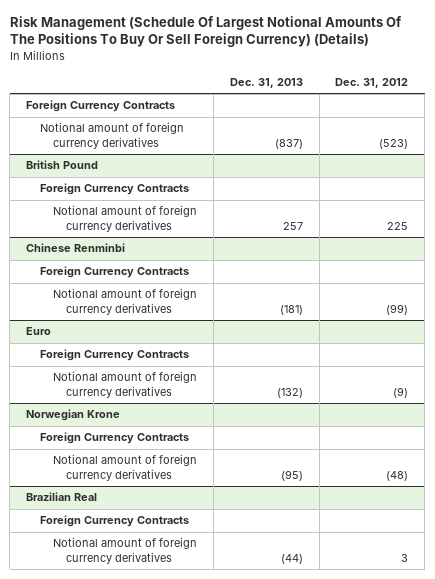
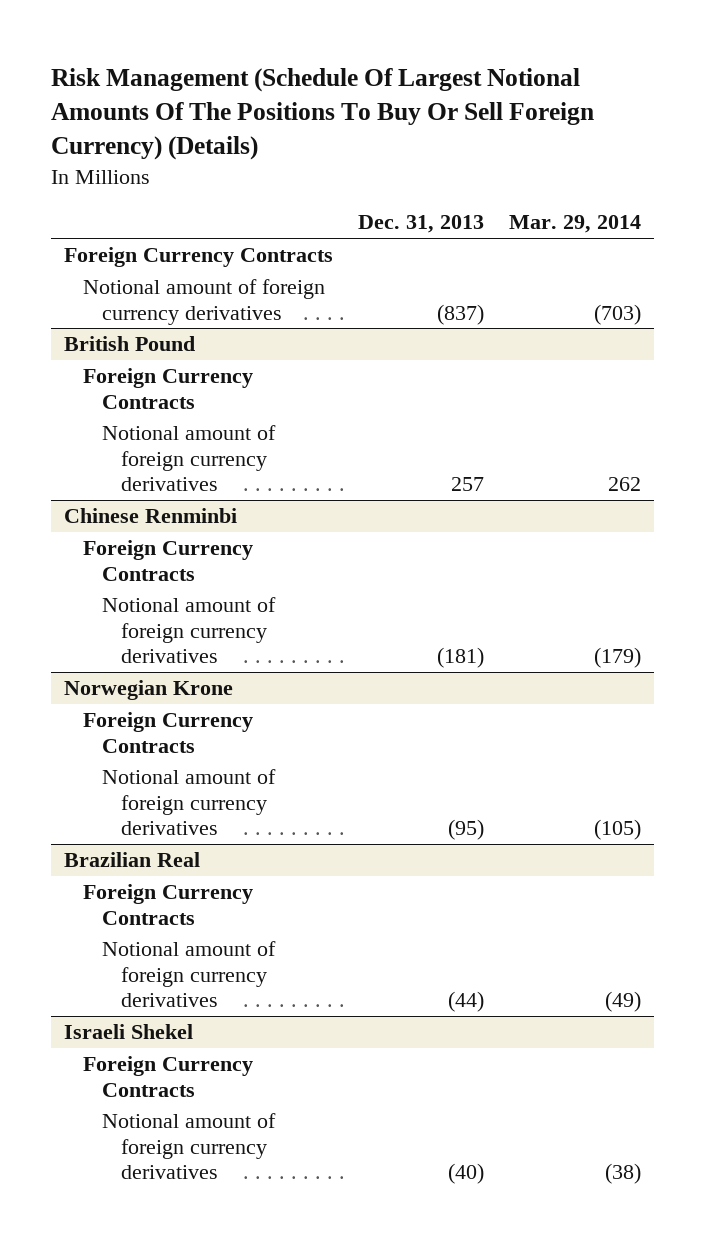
- | Dec. 31, 2013 | Dec. 31, 2012
+ | Dec. 31, 2013 | Mar. 29, 2014
- Euro
- Foreign Currency Contracts
- Notional amount of foreign currency derivatives | (132) | (9)
+ Israeli Shekel
+ Foreign Currency Contracts
+ Notional amount of foreign currency derivatives | (40) | (38)

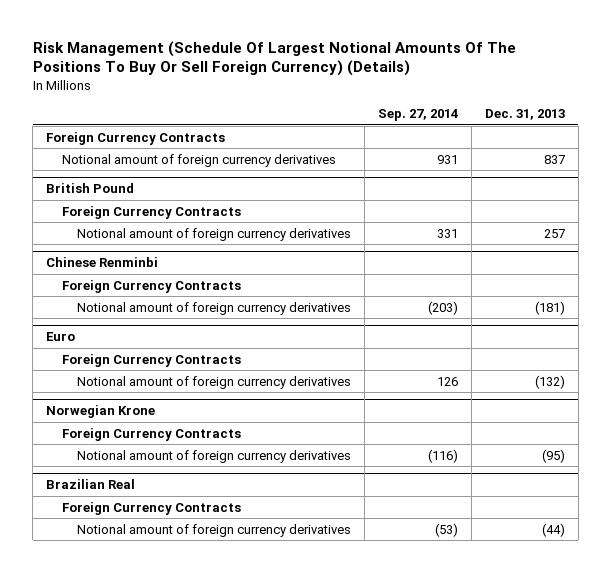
- | Dec. 31, 2013 | Mar. 29, 2014
+ | Sep. 27, 2014 | Dec. 31, 2013
- Notional amount of foreign currency derivatives | (837) | (703)
+ Notional amount of foreign currency derivatives | 931 | 837
+ Euro
+ Foreign Currency Contracts
+ Notional amount of foreign currency derivatives | 126 | (132)
- Israeli Shekel
- Foreign Currency Contracts
- Notional amount of foreign currency derivatives | (40) | (38)

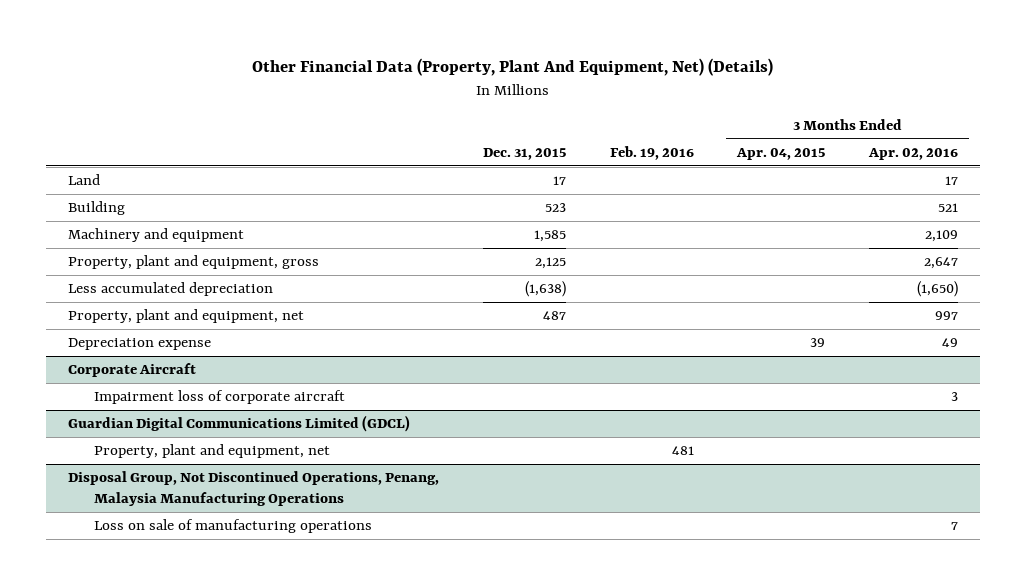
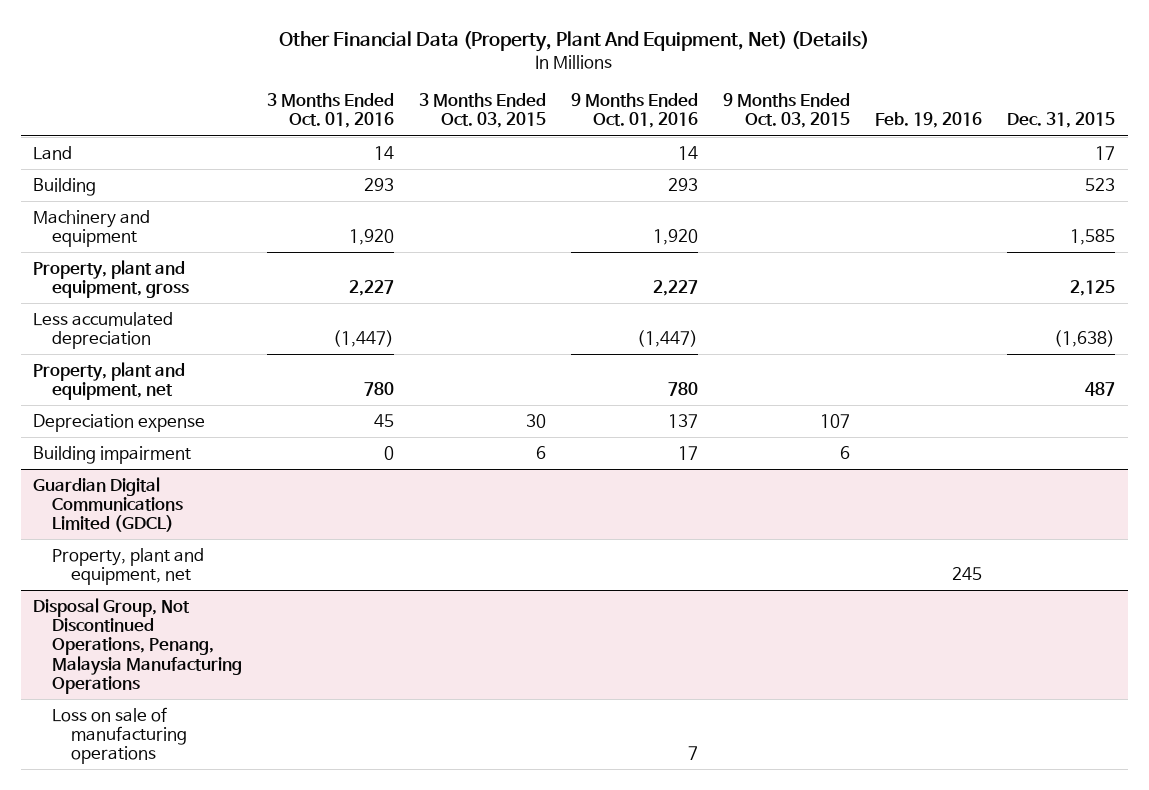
- | Dec. 31, 2015 | Feb. 19, 2016 | 3 Months Ended Apr. 04, 2015 | 3 Months Ended Apr. 02, 2016
+ | 3 Months Ended Oct. 01, 2016 | 3 Months Ended Oct. 03, 2015 | 9 Months Ended Oct. 01, 2016 | 9 Months Ended Oct. 03, 2015 | Feb. 19, 2016 | Dec. 31, 2015
- Corporate Aircraft
- Impairment loss of corporate aircraft | | | | 3
+ Building impairment | 0 | 6 | 17 | 6 | |
@ Guardian Digital Communications Limited (GDCL)
- Property, plant and equipment, net | | 481 | |
+ Property, plant and equipment, net | | | | | 245 |

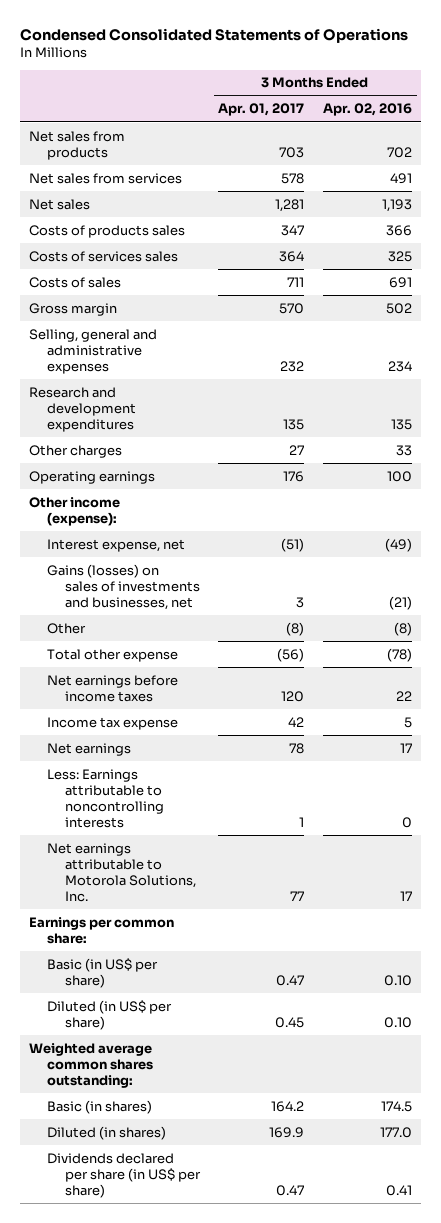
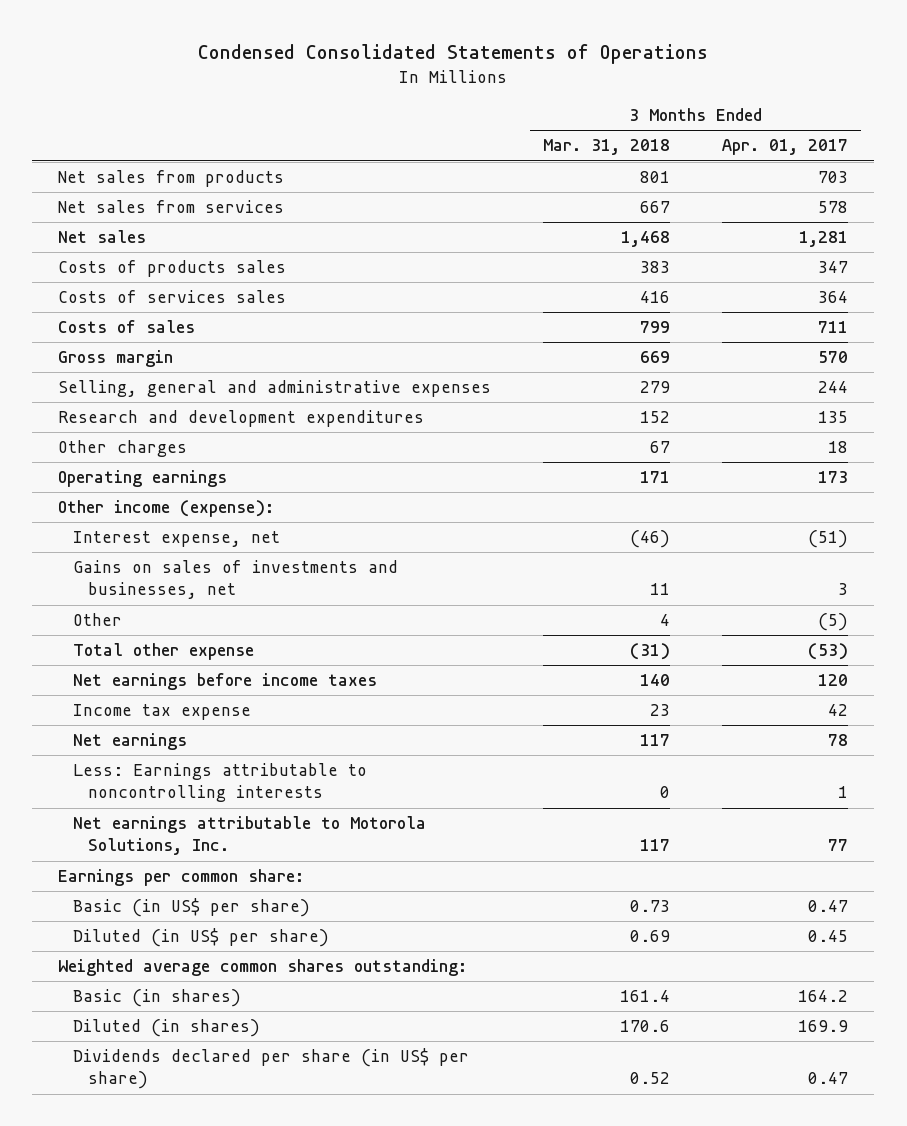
- | 3 Months Ended Apr. 01, 2017 | 3 Months Ended Apr. 02, 2016
+ | 3 Months Ended Mar. 31, 2018 | 3 Months Ended Apr. 01, 2017
- Selling, general and administrative expenses | 232 | 234
+ Selling, general and administrative expenses | 279 | 244
- Other charges | 27 | 33
- Operating earnings | 176 | 100
+ Other charges | 67 | 18
+ Operating earnings | 171 | 173
- Gains (losses) on sales of investments and businesses, net | 3 | (21)
- Other | (8) | (8)
- Total other expense | (56) | (78)
+ Gains on sales of investments and businesses, net | 11 | 3
+ Other | 4 | (5)
+ Total other expense | (31) | (53)

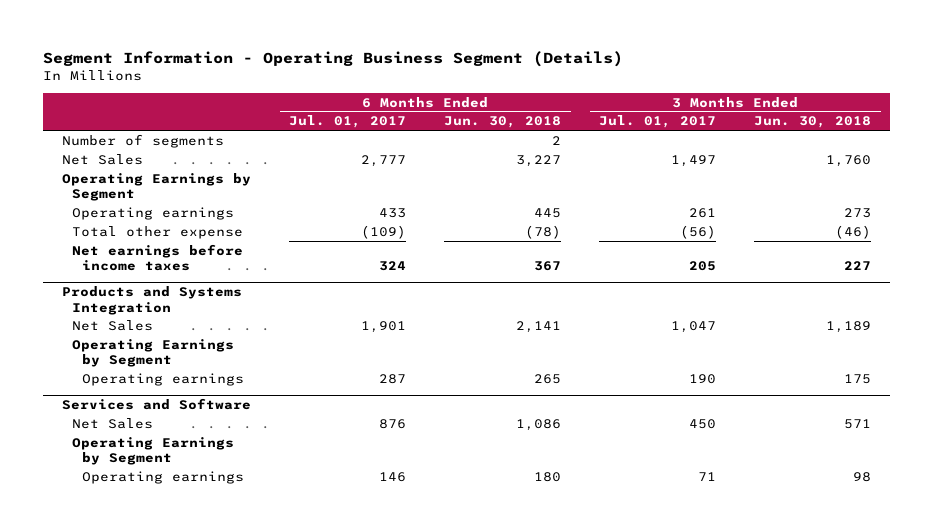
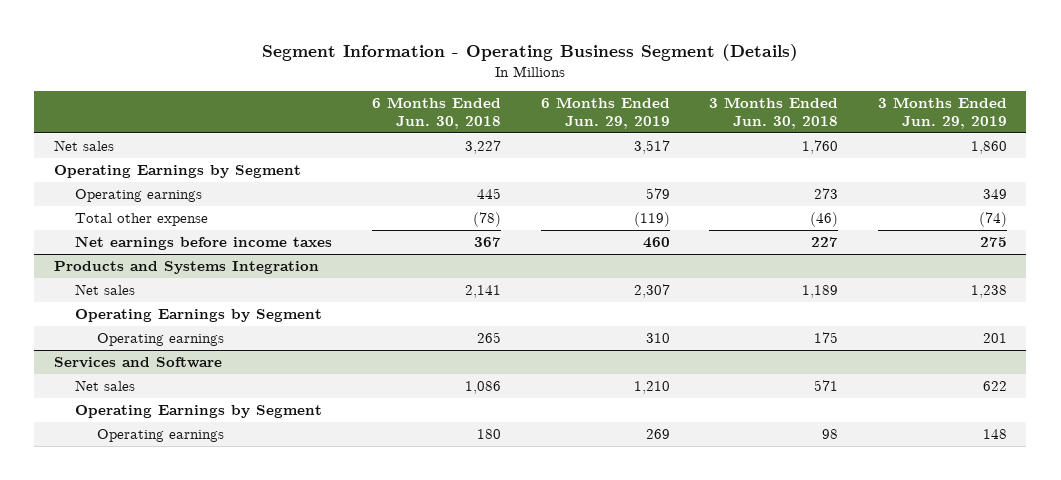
- | 6 Months Ended Jul. 01, 2017 | 6 Months Ended Jun. 30, 2018 | 3 Months Ended Jul. 01, 2017 | 3 Months Ended Jun. 30, 2018
+ | 6 Months Ended Jun. 30, 2018 | 6 Months Ended Jun. 29, 2019 | 3 Months Ended Jun. 30, 2018 | 3 Months Ended Jun. 29, 2019
- Number of segments | | 2 | |
- Net Sales | 2,777 | 3,227 | 1,497 | 1,760
+ Net sales | 3,227 | 3,517 | 1,760 | 1,860
@ Products and Systems Integration
- Net Sales | 1,901 | 2,141 | 1,047 | 1,189
+ Net sales | 2,141 | 2,307 | 1,189 | 1,238
@ Services and Software
- Net Sales | 876 | 1,086 | 450 | 571
+ Net sales | 1,086 | 1,210 | 571 | 622

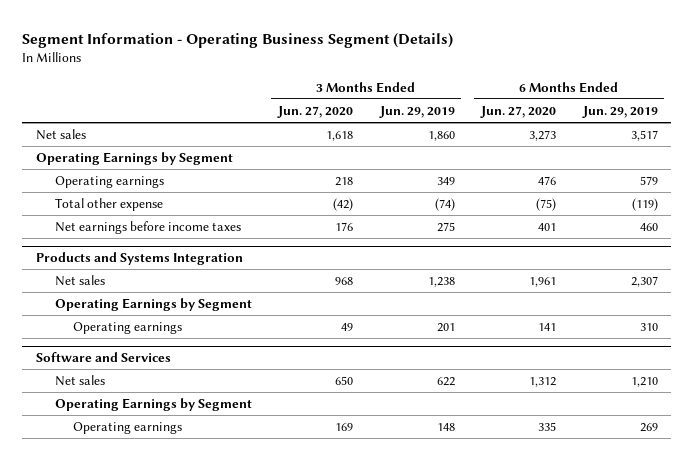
- | 6 Months Ended Jun. 30, 2018 | 6 Months Ended Jun. 29, 2019 | 3 Months Ended Jun. 30, 2018 | 3 Months Ended Jun. 29, 2019
+ | 3 Months Ended Jun. 27, 2020 | 3 Months Ended Jun. 29, 2019 | 6 Months Ended Jun. 27, 2020 | 6 Months Ended Jun. 29, 2019
- Services and Software
+ Software and Services

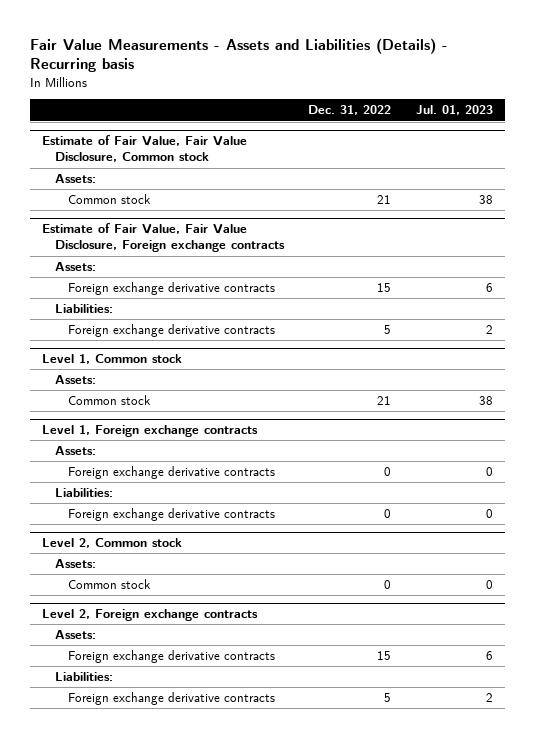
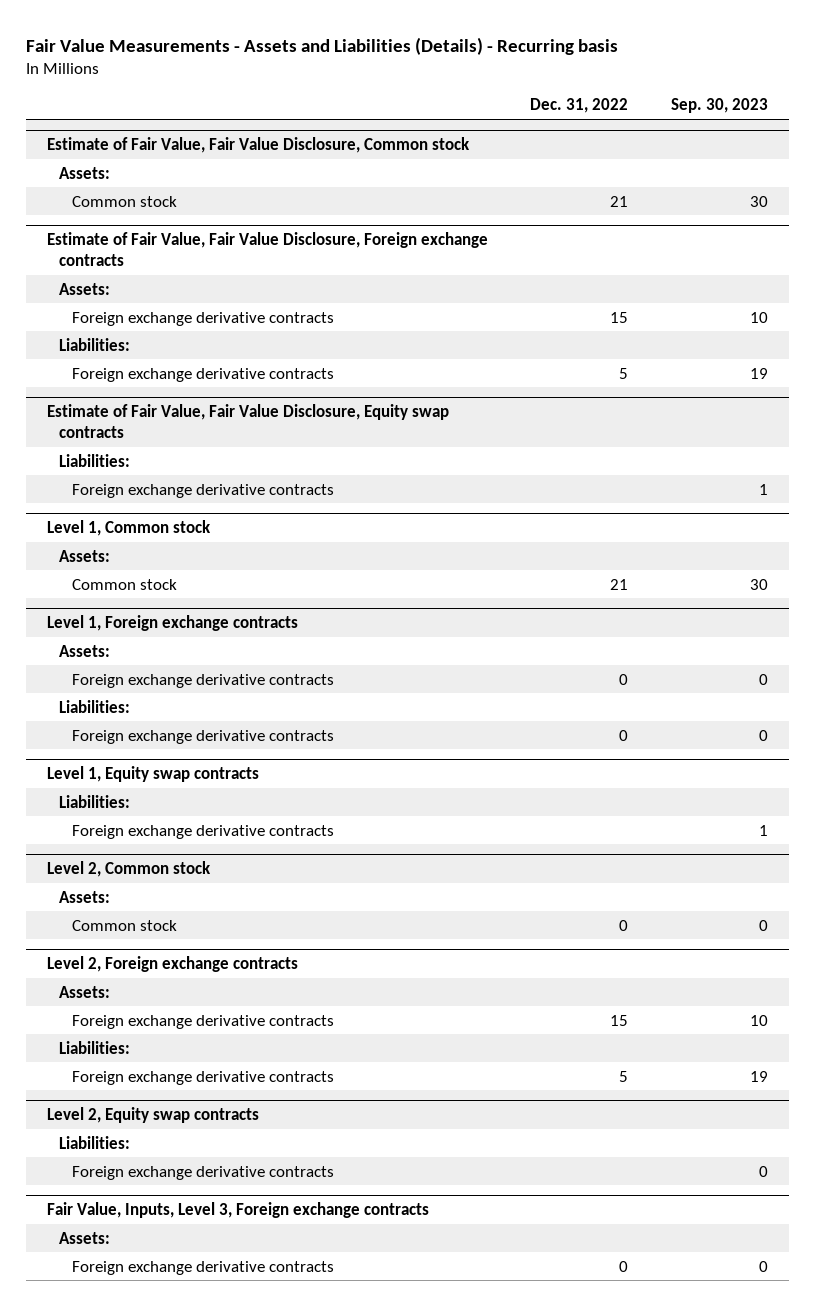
- | Dec. 31, 2022 | Jul. 01, 2023
+ | Dec. 31, 2022 | Sep. 30, 2023
+ Estimate of Fair Value, Fair Value Disclosure, Equity swap contracts
+ Liabilities:
+ Foreign exchange derivative contracts | | 1
+ Level 1, Equity swap contracts
+ Liabilities:
+ Foreign exchange derivative contracts | | 1
+ Level 2, Equity swap contracts
+ Liabilities:
+ Foreign exchange derivative contracts | | 0
+ Fair Value, Inputs, Level 3, Foreign exchange contracts
+ Assets:
+ Foreign exchange derivative contracts | 0 | 0

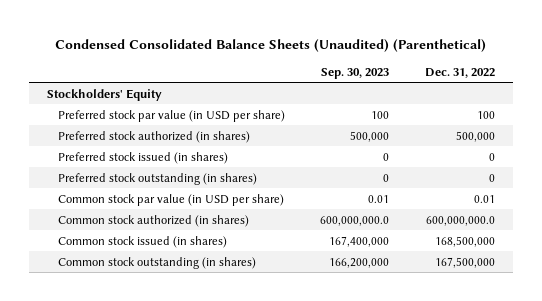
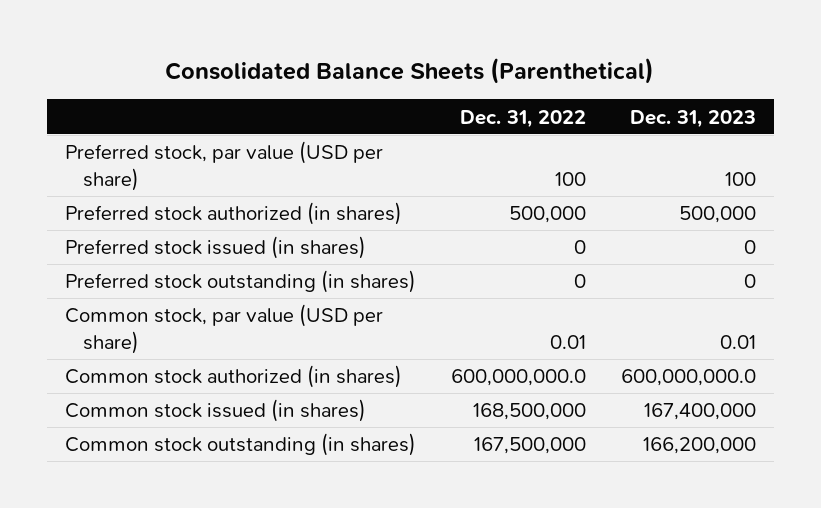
- Condensed Consolidated Balance Sheets (Unaudited) (Parenthetical)
+ Consolidated Balance Sheets (Parenthetical)
- | Sep. 30, 2023 | Dec. 31, 2022
+ | Dec. 31, 2022 | Dec. 31, 2023
- Stockholders' Equity
- Preferred stock par value (in USD per share) | 100 | 100
+ Preferred stock, par value (USD per share) | 100 | 100
- Common stock par value (in USD per share) | 0.01 | 0.01
+ Common stock, par value (USD per share) | 0.01 | 0.01

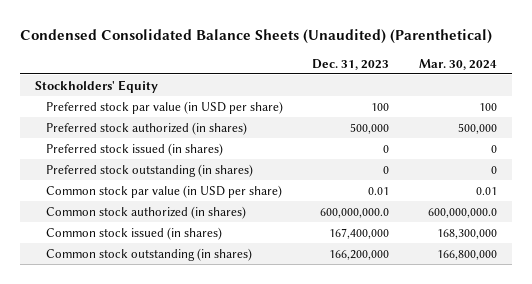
- Consolidated Balance Sheets (Parenthetical)
+ Condensed Consolidated Balance Sheets (Unaudited) (Parenthetical)
- | Dec. 31, 2022 | Dec. 31, 2023
+ | Dec. 31, 2023 | Mar. 30, 2024
- Preferred stock, par value (USD per share) | 100 | 100
+ Stockholders' Equity
+ Preferred stock par value (in USD per share) | 100 | 100
- Common stock, par value (USD per share) | 0.01 | 0.01
+ Common stock par value (in USD per share) | 0.01 | 0.01

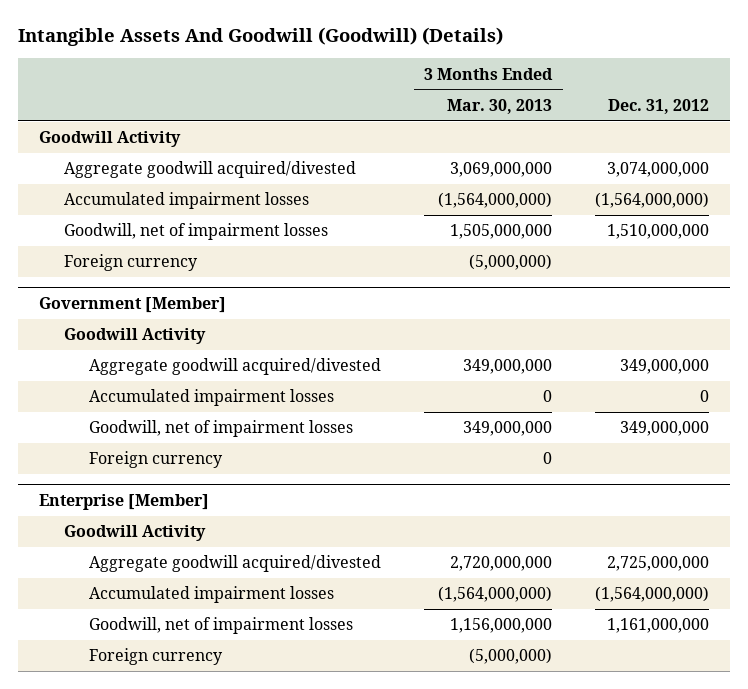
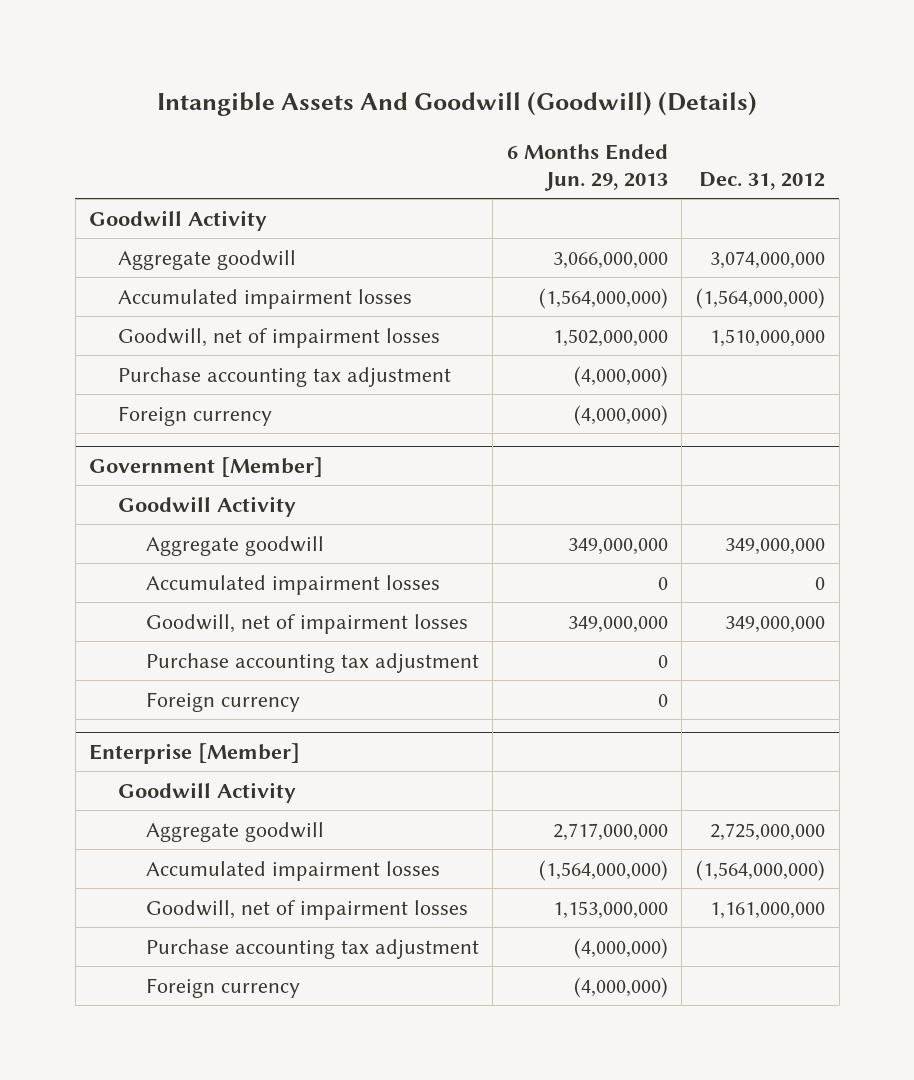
- | 3 Months Ended Mar. 30, 2013 | Dec. 31, 2012
+ | 6 Months Ended Jun. 29, 2013 | Dec. 31, 2012
- Aggregate goodwill acquired/divested | 3,069,000,000 | 3,074,000,000
+ Aggregate goodwill | 3,066,000,000 | 3,074,000,000
+ Purchase accounting tax adjustment | (4,000,000) |
@ Government [Member]
- Aggregate goodwill acquired/divested | 349,000,000 | 349,000,000
+ Aggregate goodwill | 349,000,000 | 349,000,000
+ Purchase accounting tax adjustment | 0 |
@ Enterprise [Member]
- Aggregate goodwill acquired/divested | 2,720,000,000 | 2,725,000,000
+ Aggregate goodwill | 2,717,000,000 | 2,725,000,000
+ Purchase accounting tax adjustment | (4,000,000) |

